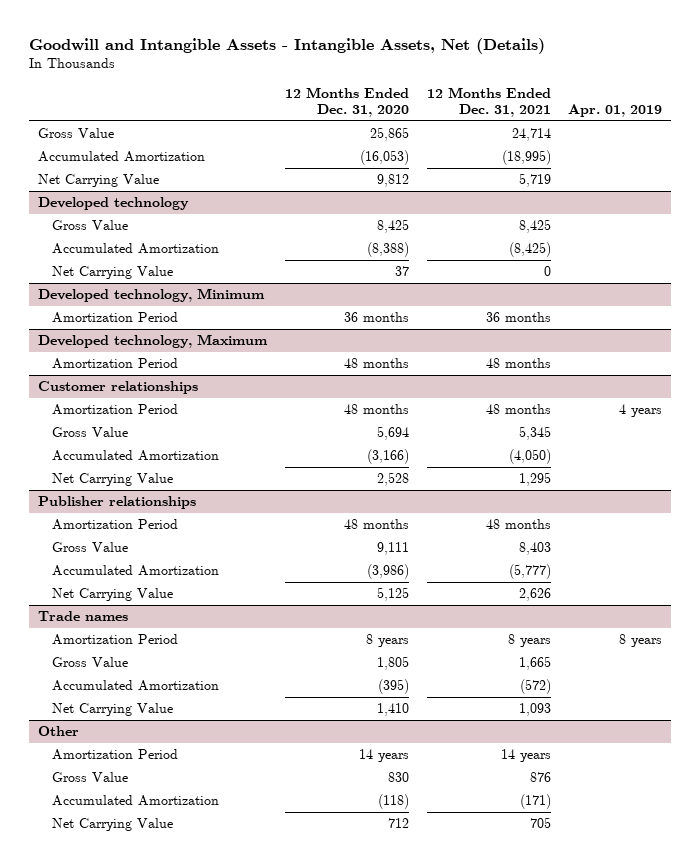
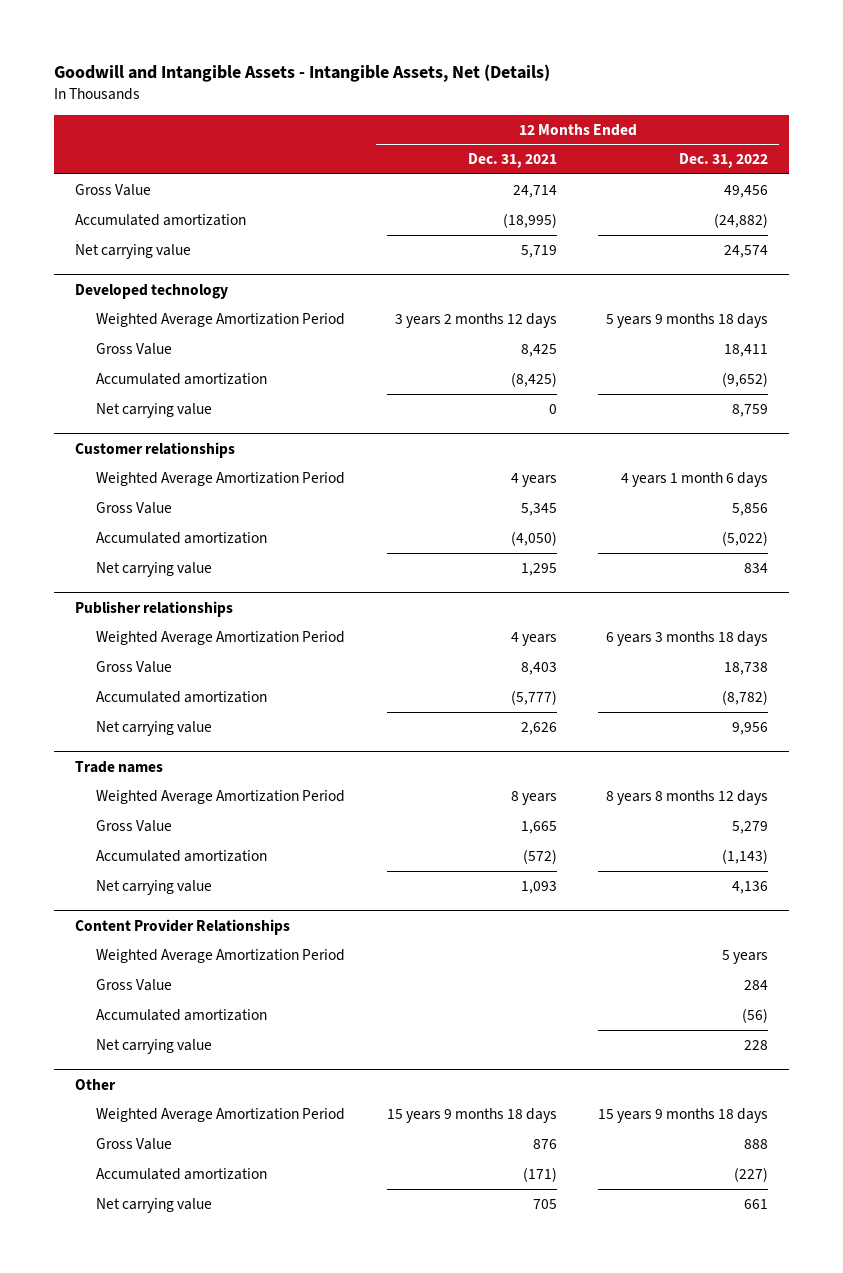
- | 12 Months Ended Dec. 31, 2020 | 12 Months Ended Dec. 31, 2021 | Apr. 01, 2019
+ | 12 Months Ended Dec. 31, 2021 | 12 Months Ended Dec. 31, 2022
- Accumulated Amortization | (16,053) | (18,995) |
- Net Carrying Value | 9,812 | 5,719 |
+ Accumulated amortization | (18,995) | (24,882)
+ Net carrying value | 5,719 | 24,574
@ Developed technology
+ Weighted Average Amortization Period | 3 years 2 months 12 days | 5 years 9 months 18 days
- Accumulated Amortization | (8,388) | (8,425) |
- Net Carrying Value | 37 | 0 |
- Developed technology, Minimum
- Amortization Period | 36 months | 36 months |
- Developed technology, Maximum
- Amortization Period | 48 months | 48 months |
@ Developed technology
+ Accumulated amortization | (8,425) | (9,652)
+ Net carrying value | 0 | 8,759
@ Customer relationships
- Amortization Period | 48 months | 48 months | 4 years
+ Weighted Average Amortization Period | 4 years | 4 years 1 month 6 days
- Accumulated Amortization | (3,166) | (4,050) |
- Net Carrying Value | 2,528 | 1,295 |
+ Accumulated amortization | (4,050) | (5,022)
+ Net carrying value | 1,295 | 834
@ Publisher relationships
- Amortization Period | 48 months | 48 months |
+ Weighted Average Amortization Period | 4 years | 6 years 3 months 18 days
- Accumulated Amortization | (3,986) | (5,777) |
- Net Carrying Value | 5,125 | 2,626 |
+ Accumulated amortization | (5,777) | (8,782)
+ Net carrying value | 2,626 | 9,956
@ Trade names
- Amortization Period | 8 years | 8 years | 8 years
+ Weighted Average Amortization Period | 8 years | 8 years 8 months 12 days
- Accumulated Amortization | (395) | (572) |
- Net Carrying Value | 1,410 | 1,093 |
+ Accumulated amortization | (572) | (1,143)
+ Net carrying value | 1,093 | 4,136
+ Content Provider Relationships
+ Weighted Average Amortization Period | | 5 years
+ Gross Value | | 284
+ Accumulated amortization | | (56)
+ Net carrying value | | 228
@ Other
- Amortization Period | 14 years | 14 years |
+ Weighted Average Amortization Period | 15 years 9 months 18 days | 15 years 9 months 18 days
- Accumulated Amortization | (118) | (171) |
- Net Carrying Value | 712 | 705 |
+ Accumulated amortization | (171) | (227)
+ Net carrying value | 705 | 661

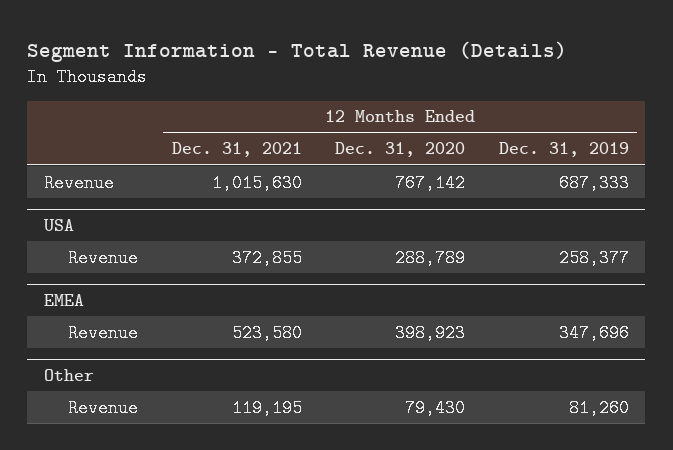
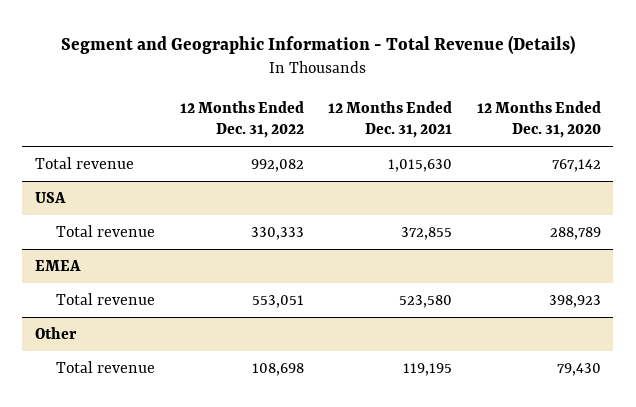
- Segment Information - Total Revenue (Details)
+ Segment and Geographic Information - Total Revenue (Details)
- | 12 Months Ended Dec. 31, 2021 | 12 Months Ended Dec. 31, 2020 | 12 Months Ended Dec. 31, 2019
+ | 12 Months Ended Dec. 31, 2022 | 12 Months Ended Dec. 31, 2021 | 12 Months Ended Dec. 31, 2020
- Revenue | 1,015,630 | 767,142 | 687,333
+ Total revenue | 992,082 | 1,015,630 | 767,142
@ USA
- Revenue | 372,855 | 288,789 | 258,377
+ Total revenue | 330,333 | 372,855 | 288,789
@ EMEA
- Revenue | 523,580 | 398,923 | 347,696
+ Total revenue | 553,051 | 523,580 | 398,923
@ Other
- Revenue | 119,195 | 79,430 | 81,260
+ Total revenue | 108,698 | 119,195 | 79,430

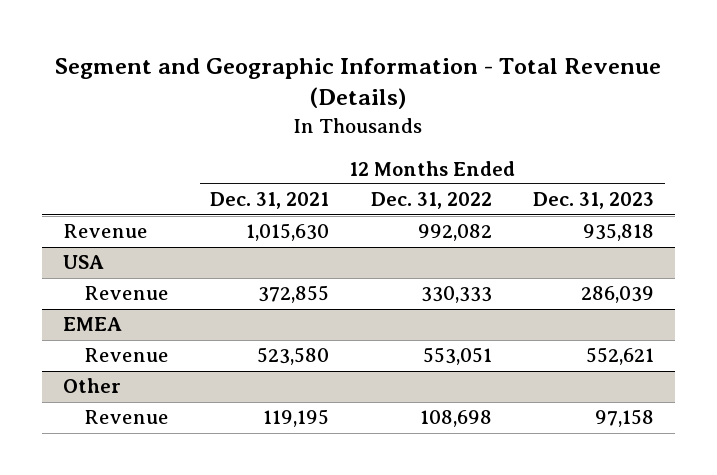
- | 12 Months Ended Dec. 31, 2022 | 12 Months Ended Dec. 31, 2021 | 12 Months Ended Dec. 31, 2020
+ | 12 Months Ended Dec. 31, 2021 | 12 Months Ended Dec. 31, 2022 | 12 Months Ended Dec. 31, 2023
- Total revenue | 992,082 | 1,015,630 | 767,142
+ Revenue | 1,015,630 | 992,082 | 935,818
@ USA
- Total revenue | 330,333 | 372,855 | 288,789
+ Revenue | 372,855 | 330,333 | 286,039
@ EMEA
- Total revenue | 553,051 | 523,580 | 398,923
+ Revenue | 523,580 | 553,051 | 552,621
@ Other
- Total revenue | 108,698 | 119,195 | 79,430
+ Revenue | 119,195 | 108,698 | 97,158

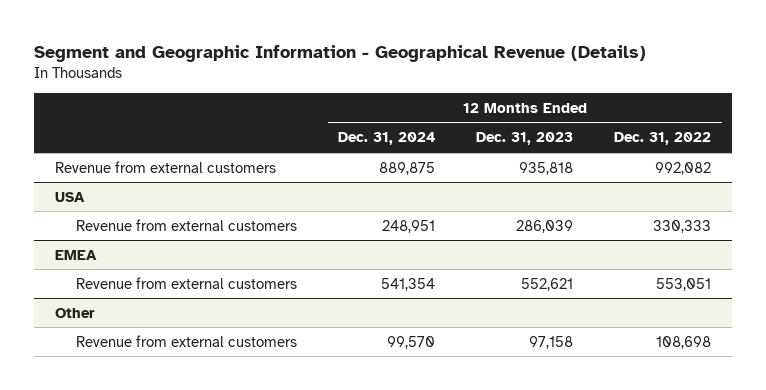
- Segment and Geographic Information - Total Revenue (Details)
+ Segment and Geographic Information - Geographical Revenue (Details)
- | 12 Months Ended Dec. 31, 2021 | 12 Months Ended Dec. 31, 2022 | 12 Months Ended Dec. 31, 2023
+ | 12 Months Ended Dec. 31, 2024 | 12 Months Ended Dec. 31, 2023 | 12 Months Ended Dec. 31, 2022
- Revenue | 1,015,630 | 992,082 | 935,818
+ Revenue from external customers | 889,875 | 935,818 | 992,082
@ USA
- Revenue | 372,855 | 330,333 | 286,039
+ Revenue from external customers | 248,951 | 286,039 | 330,333
@ EMEA
- Revenue | 523,580 | 553,051 | 552,621
+ Revenue from external customers | 541,354 | 552,621 | 553,051
@ Other
- Revenue | 119,195 | 108,698 | 97,158
+ Revenue from external customers | 99,570 | 97,158 | 108,698

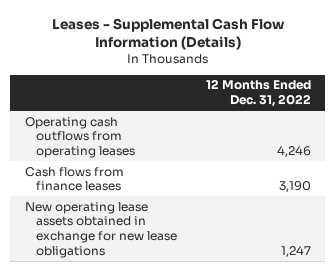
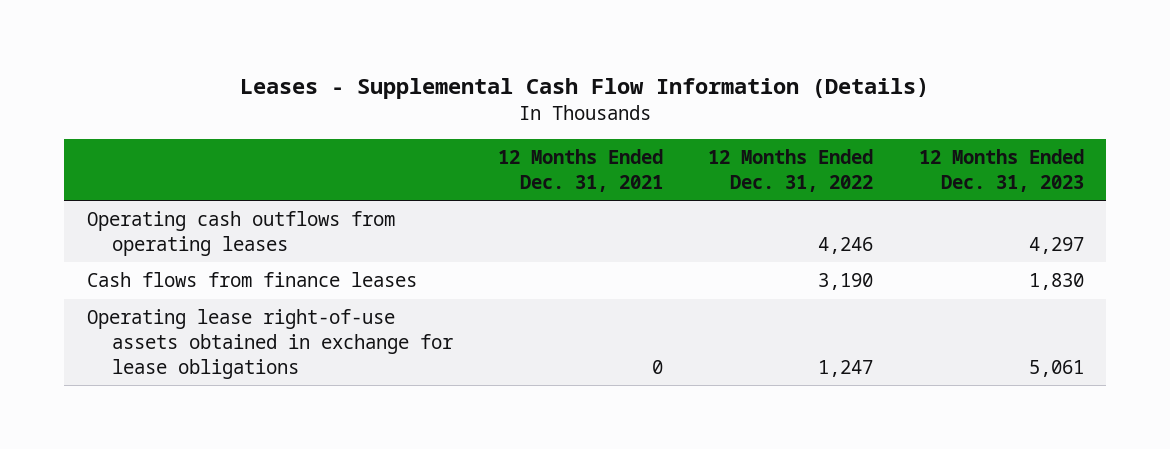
- | 12 Months Ended Dec. 31, 2022
+ | 12 Months Ended Dec. 31, 2021 | 12 Months Ended Dec. 31, 2022 | 12 Months Ended Dec. 31, 2023
- New operating lease assets obtained in exchange for new lease obligations | 1,247
+ Operating lease right-of-use assets obtained in exchange for lease obligations | 0 | 1,247 | 5,061

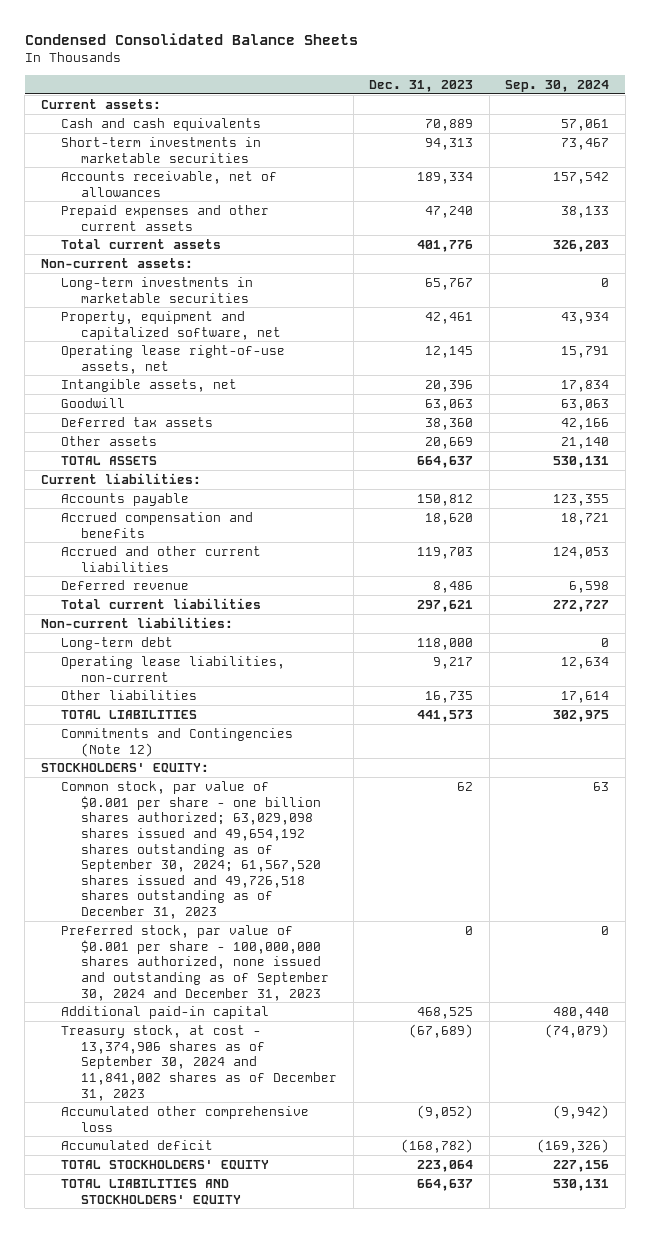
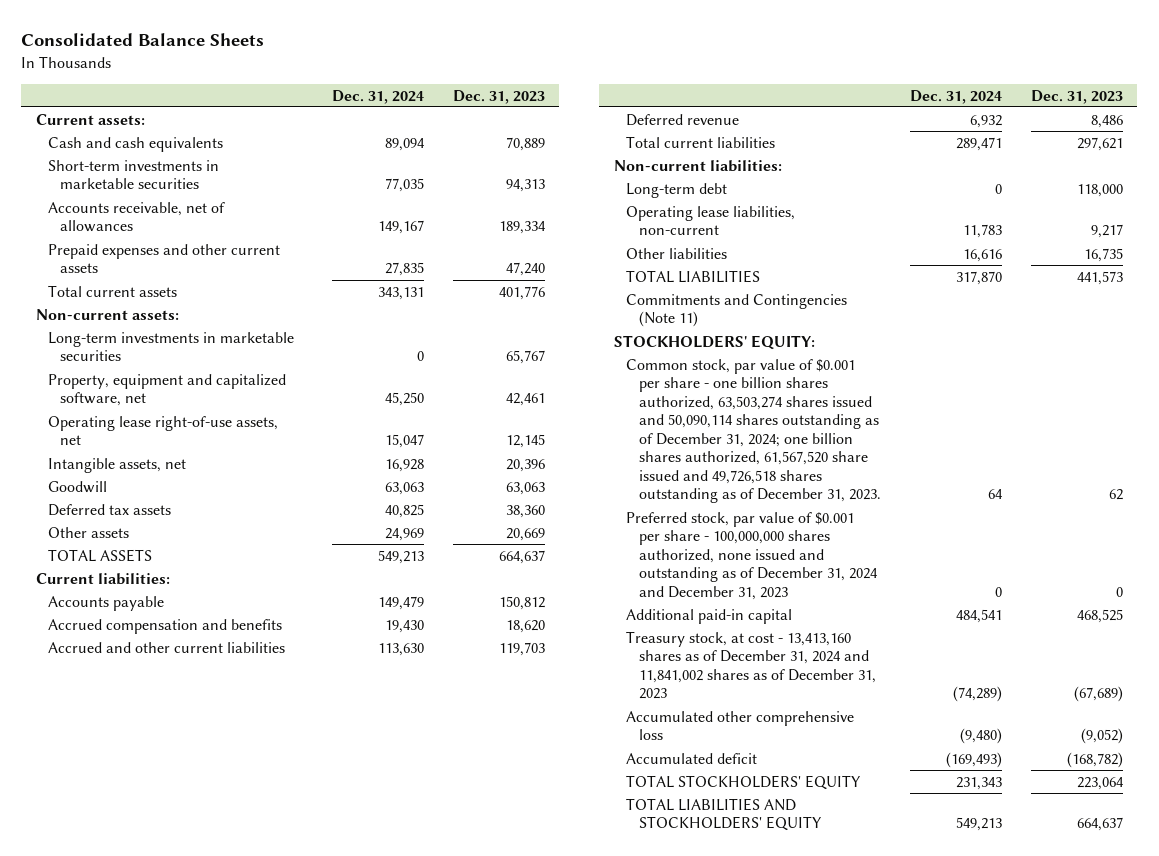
- Condensed Consolidated Balance Sheets
+ Consolidated Balance Sheets
- | Dec. 31, 2023 | Sep. 30, 2024
+ | Dec. 31, 2024 | Dec. 31, 2023
- Commitments and Contingencies (Note 12)
+ Commitments and Contingencies (Note 11)
- Common stock, par value of $0.001 per share - one billion shares authorized; 63,029,098 shares issued and 49,654,192 shares outstanding as of September 30, 2024; 61,567,520 shares issued and 49,726,518 shares outstanding as of December 31, 2023 | 62 | 63
- Preferred stock, par value of $0.001 per share - 100,000,000 shares authorized, none issued and outstanding as of September 30, 2024 and December 31, 2023 | 0 | 0
+ Common stock, par value of $0.001 per share - one billion shares authorized, 63,503,274 shares issued and 50,090,114 shares outstanding as of December 31, 2024; one billion shares authorized, 61,567,520 share issued and 49,726,518 shares outstanding as of December 31, 2023. | 64 | 62
+ Preferred stock, par value of $0.001 per share - 100,000,000 shares authorized, none issued and outstanding as of December 31, 2024 and December 31, 2023 | 0 | 0
- Treasury stock, at cost - 13,374,906 shares as of September 30, 2024 and 11,841,002 shares as of December 31, 2023 | (67,689) | (74,079)
+ Treasury stock, at cost - 13,413,160 shares as of December 31, 2024 and 11,841,002 shares as of December 31, 2023 | (74,289) | (67,689)

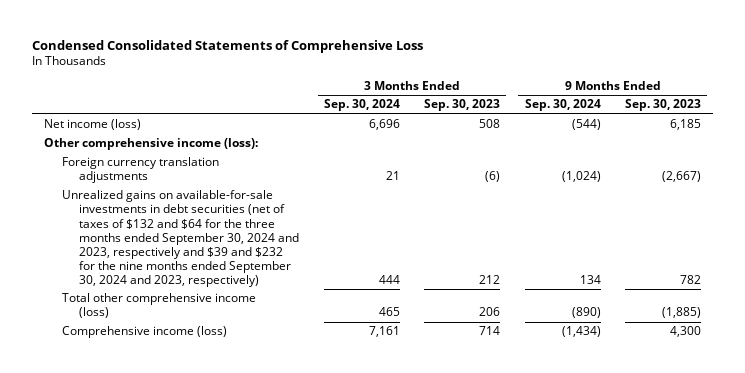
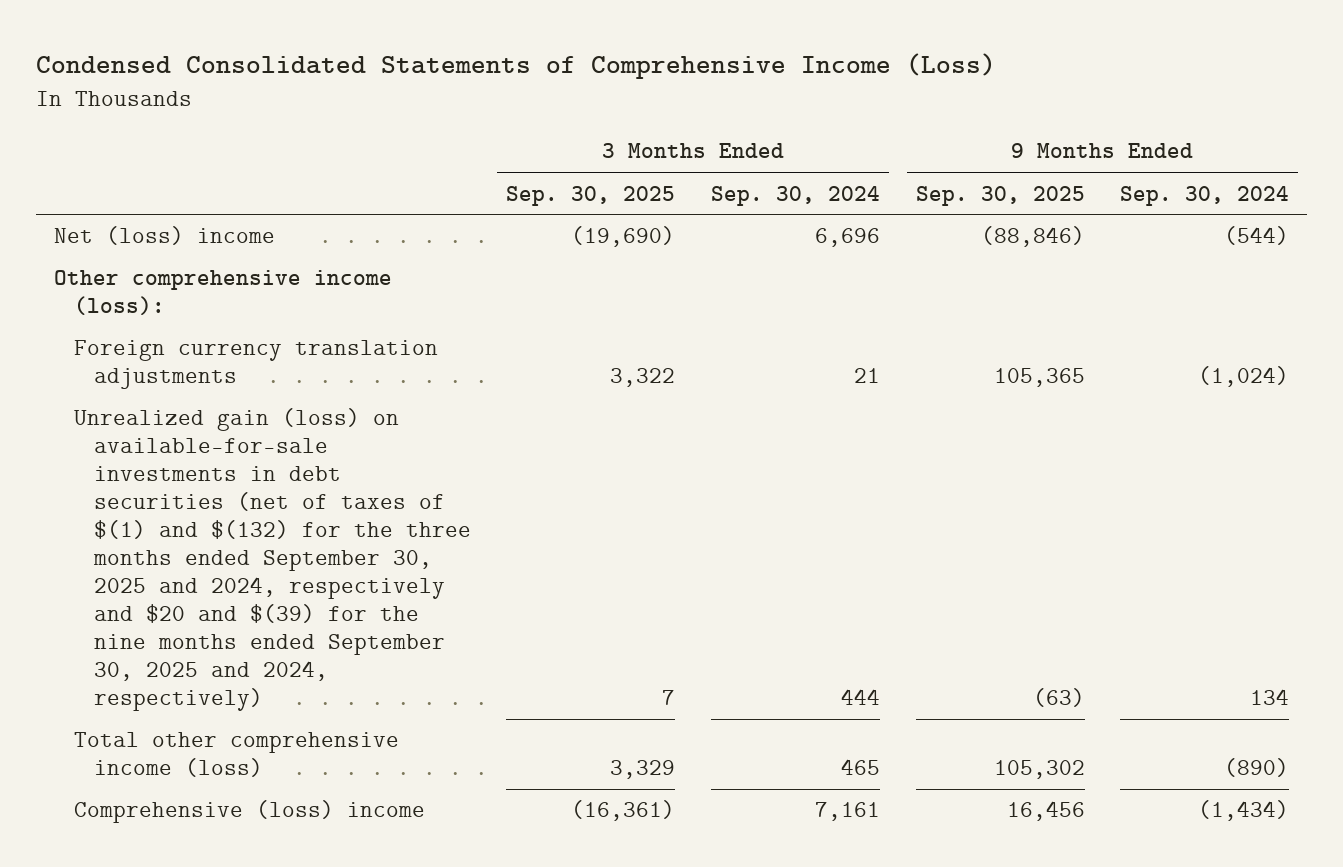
- Condensed Consolidated Statements of Comprehensive Loss
+ Condensed Consolidated Statements of Comprehensive Income (Loss)
- | 3 Months Ended Sep. 30, 2024 | 3 Months Ended Sep. 30, 2023 | 9 Months Ended Sep. 30, 2024 | 9 Months Ended Sep. 30, 2023
+ | 3 Months Ended Sep. 30, 2025 | 3 Months Ended Sep. 30, 2024 | 9 Months Ended Sep. 30, 2025 | 9 Months Ended Sep. 30, 2024
- Net income (loss) | 6,696 | 508 | (544) | 6,185
+ Net (loss) income | (19,690) | 6,696 | (88,846) | (544)
- Unrealized gains on available-for-sale investments in debt securities (net of taxes of $132 and $64 for the three months ended September 30, 2024 and 2023, respectively and $39 and $232 for the nine months ended September 30, 2024 and 2023, respectively) | 444 | 212 | 134 | 782
+ Unrealized gain (loss) on available-for-sale investments in debt securities (net of taxes of $(1) and $(132) for the three months ended September 30, 2025 and 2024, respectively and $20 and $(39) for the nine months ended September 30, 2025 and 2024, respectively) | 7 | 444 | (63) | 134
- Comprehensive income (loss) | 7,161 | 714 | (1,434) | 4,300
+ Comprehensive (loss) income | (16,361) | 7,161 | 16,456 | (1,434)

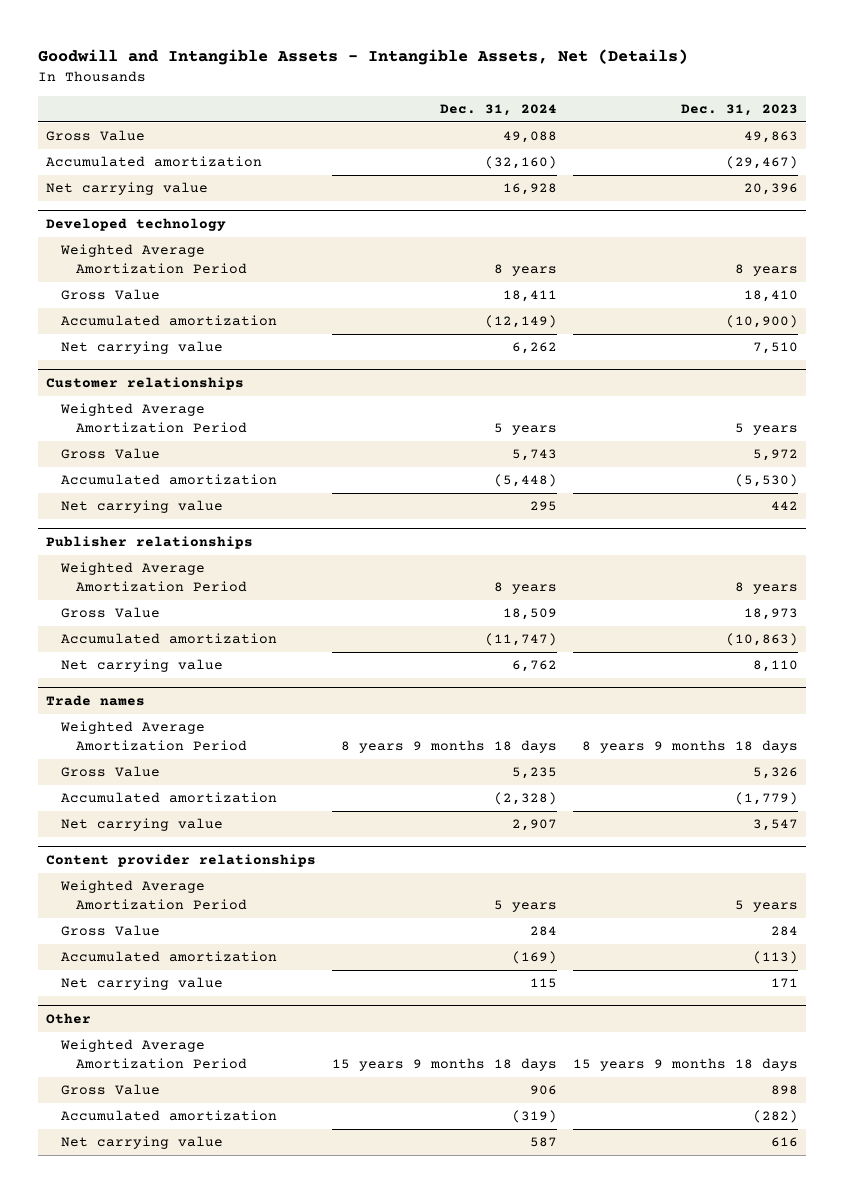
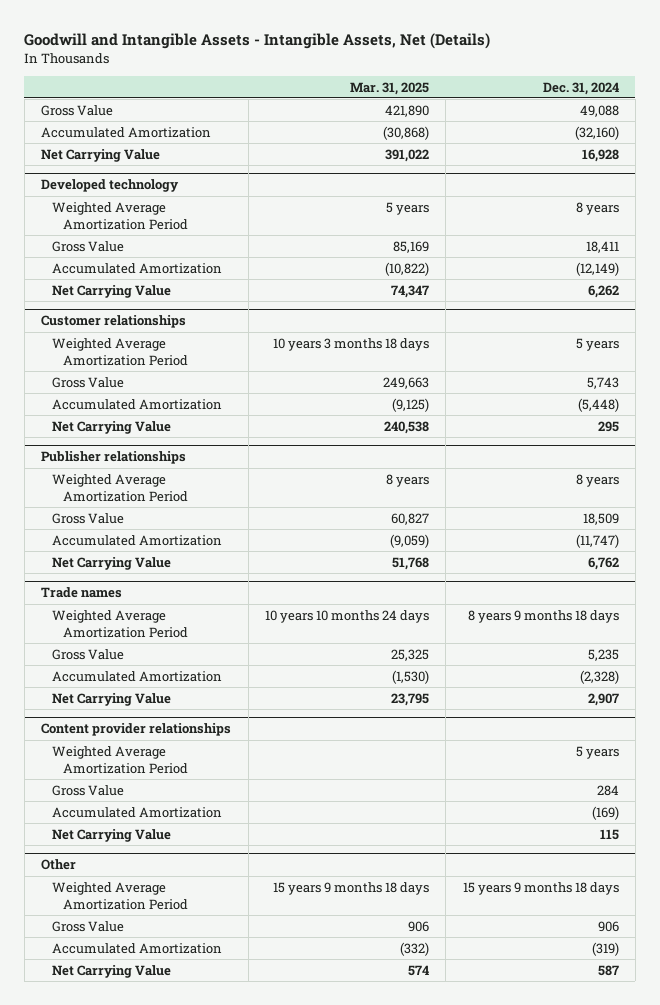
- | Dec. 31, 2024 | Dec. 31, 2023
+ | Mar. 31, 2025 | Dec. 31, 2024
- Accumulated amortization | (32,160) | (29,467)
- Net carrying value | 16,928 | 20,396
+ Accumulated Amortization | (30,868) | (32,160)
+ Net Carrying Value | 391,022 | 16,928
@ Developed technology
- Accumulated amortization | (12,149) | (10,900)
- Net carrying value | 6,262 | 7,510
+ Accumulated Amortization | (10,822) | (12,149)
+ Net Carrying Value | 74,347 | 6,262
@ Customer relationships
- Accumulated amortization | (5,448) | (5,530)
- Net carrying value | 295 | 442
+ Accumulated Amortization | (9,125) | (5,448)
+ Net Carrying Value | 240,538 | 295
@ Publisher relationships
- Accumulated amortization | (11,747) | (10,863)
- Net carrying value | 6,762 | 8,110
+ Accumulated Amortization | (9,059) | (11,747)
+ Net Carrying Value | 51,768 | 6,762
@ Trade names
- Accumulated amortization | (2,328) | (1,779)
- Net carrying value | 2,907 | 3,547
+ Accumulated Amortization | (1,530) | (2,328)
+ Net Carrying Value | 23,795 | 2,907
@ Content provider relationships
- Accumulated amortization | (169) | (113)
- Net carrying value | 115 | 171
+ Accumulated Amortization | | (169)
+ Net Carrying Value | | 115
@ Other
- Accumulated amortization | (319) | (282)
- Net carrying value | 587 | 616
+ Accumulated Amortization | (332) | (319)
+ Net Carrying Value | 574 | 587

